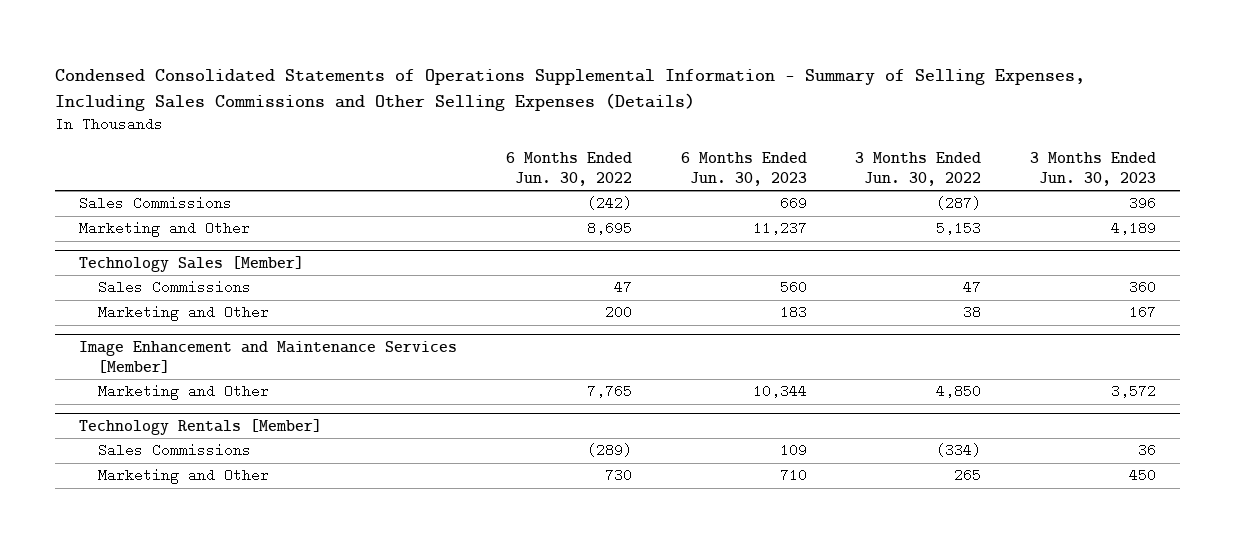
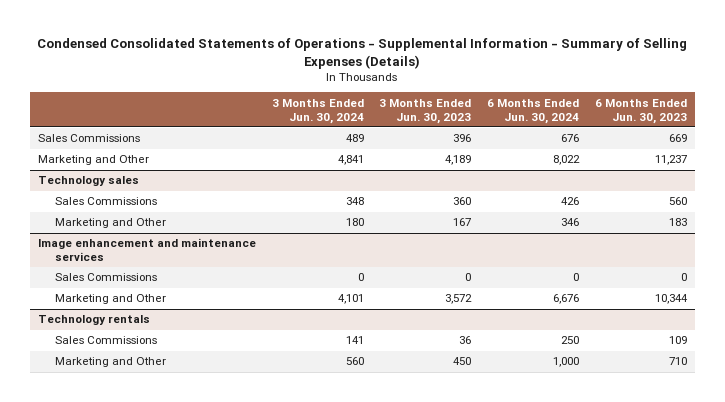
- Condensed Consolidated Statements of Operations Supplemental Information - Summary of Selling Expenses, Including Sales Commissions and Other Selling Expenses (Details)
+ Condensed Consolidated Statements of Operations - Supplemental Information - Summary of Selling Expenses (Details)
- | 6 Months Ended Jun. 30, 2022 | 6 Months Ended Jun. 30, 2023 | 3 Months Ended Jun. 30, 2022 | 3 Months Ended Jun. 30, 2023
+ | 3 Months Ended Jun. 30, 2024 | 3 Months Ended Jun. 30, 2023 | 6 Months Ended Jun. 30, 2024 | 6 Months Ended Jun. 30, 2023
- Technology Sales [Member]
+ Technology sales
- Image Enhancement and Maintenance Services [Member]
+ Image enhancement and maintenance services
+ Sales Commissions | 0 | 0 | 0 | 0
- Technology Rentals [Member]
+ Technology rentals

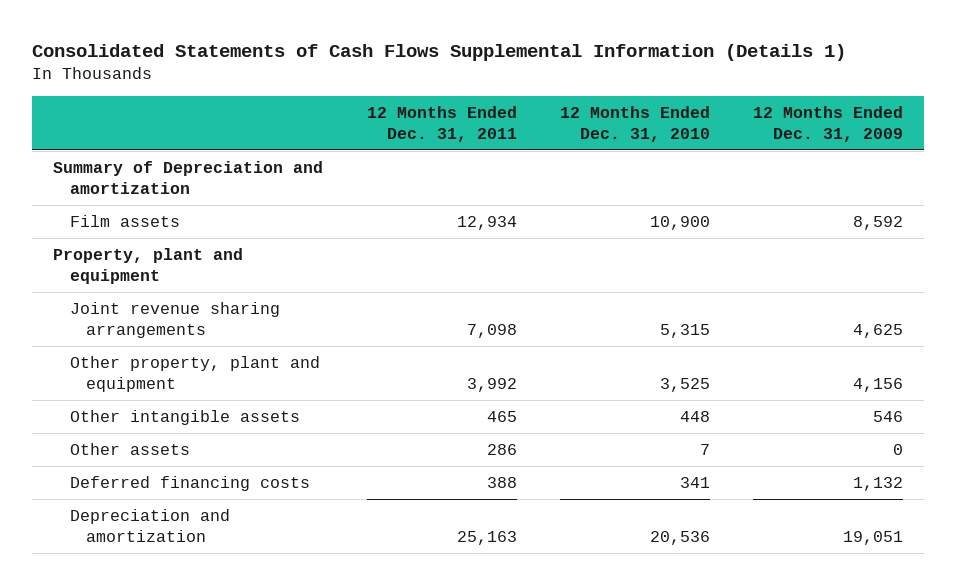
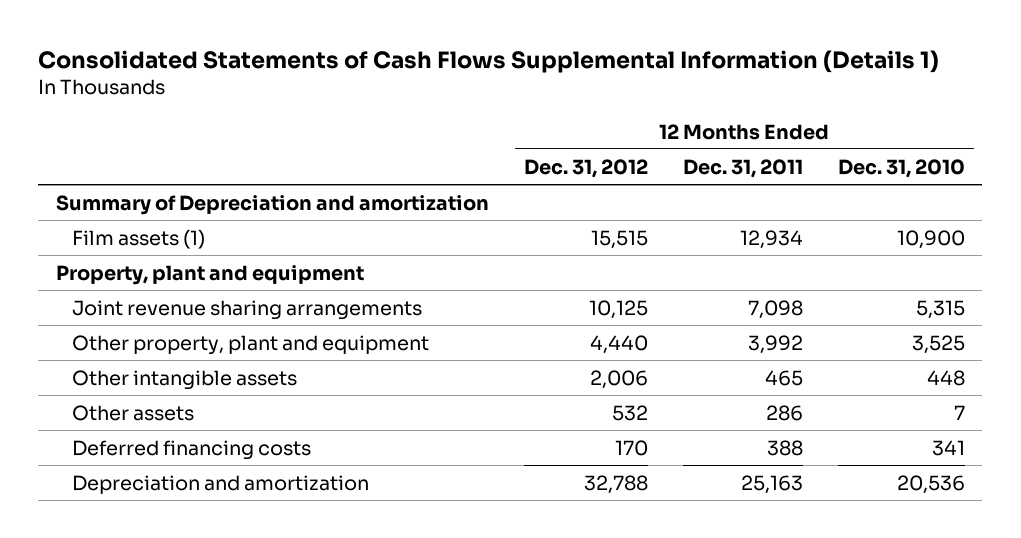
- | 12 Months Ended Dec. 31, 2011 | 12 Months Ended Dec. 31, 2010 | 12 Months Ended Dec. 31, 2009
+ | 12 Months Ended Dec. 31, 2012 | 12 Months Ended Dec. 31, 2011 | 12 Months Ended Dec. 31, 2010
- Film assets | 12,934 | 10,900 | 8,592
+ Film assets (1) | 15,515 | 12,934 | 10,900

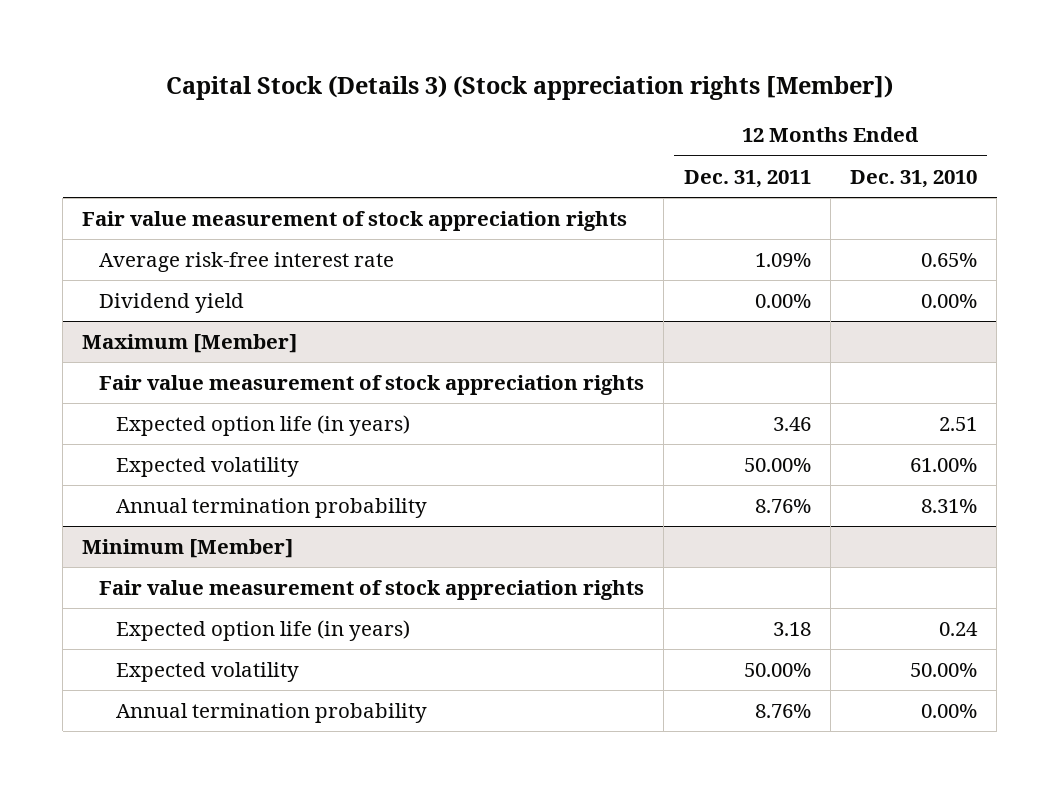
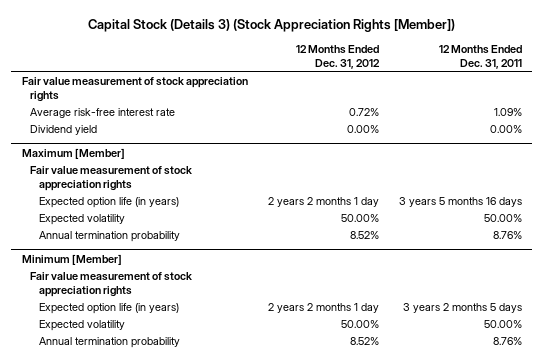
- Capital Stock (Details 3) (Stock appreciation rights [Member])
+ Capital Stock (Details 3) (Stock Appreciation Rights [Member])
- | 12 Months Ended Dec. 31, 2011 | 12 Months Ended Dec. 31, 2010
+ | 12 Months Ended Dec. 31, 2012 | 12 Months Ended Dec. 31, 2011
@ Maximum [Member]
- Expected option life (in years) | 3.46 | 2.51
+ Expected option life (in years) | 2 years 2 months 1 day | 3 years 5 months 16 days
@ Minimum [Member]
- Expected option life (in years) | 3.18 | 0.24
+ Expected option life (in years) | 2 years 2 months 1 day | 3 years 2 months 5 days

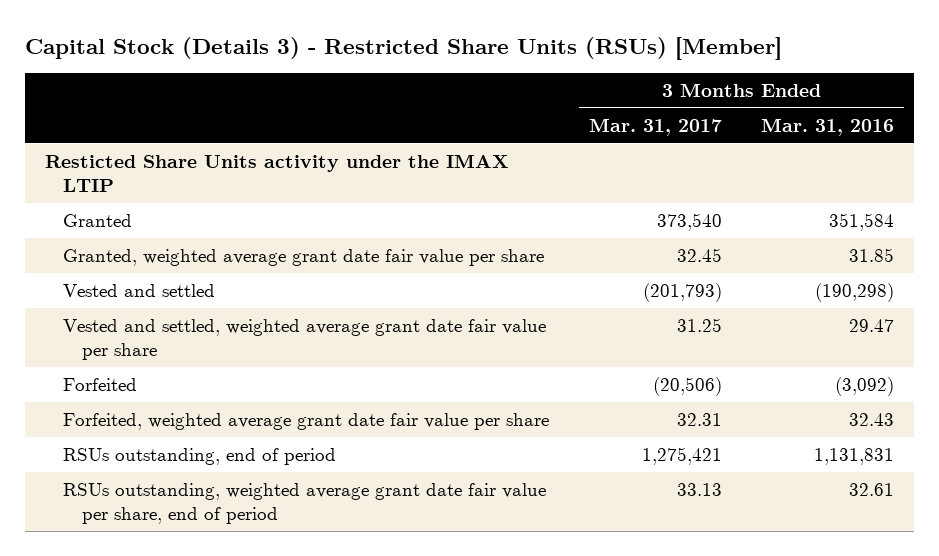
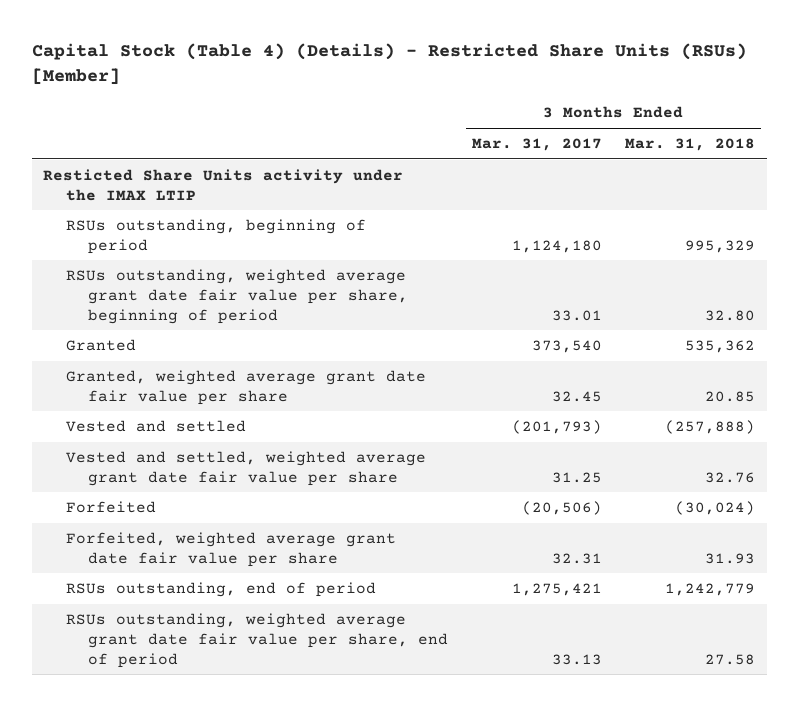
- Capital Stock (Details 3) - Restricted Share Units (RSUs) [Member]
+ Capital Stock (Table 4) (Details) - Restricted Share Units (RSUs) [Member]
- | 3 Months Ended Mar. 31, 2017 | 3 Months Ended Mar. 31, 2016
+ | 3 Months Ended Mar. 31, 2017 | 3 Months Ended Mar. 31, 2018
+ RSUs outstanding, beginning of period | 1,124,180 | 995,329
+ RSUs outstanding, weighted average grant date fair value per share, beginning of period | 33.01 | 32.80

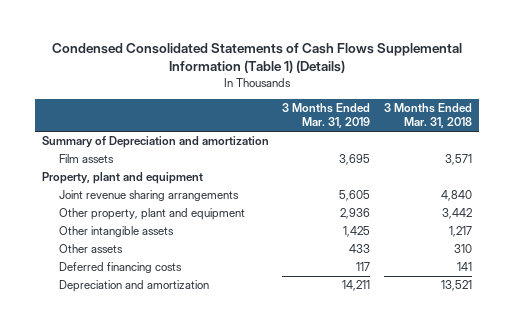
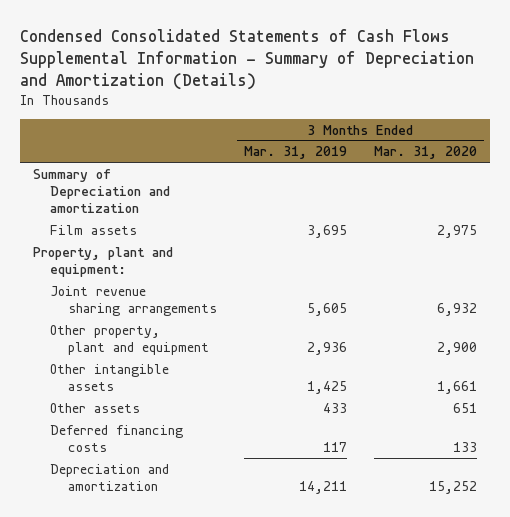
- Condensed Consolidated Statements of Cash Flows Supplemental Information (Table 1) (Details)
+ Condensed Consolidated Statements of Cash Flows Supplemental Information - Summary of Depreciation and Amortization (Details)
- | 3 Months Ended Mar. 31, 2019 | 3 Months Ended Mar. 31, 2018
+ | 3 Months Ended Mar. 31, 2019 | 3 Months Ended Mar. 31, 2020
- Property, plant and equipment
+ Property, plant and equipment:

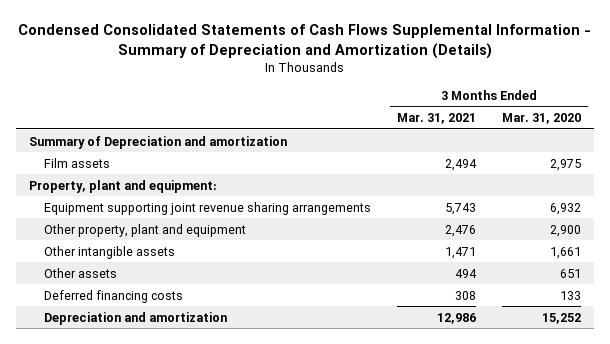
- | 3 Months Ended Mar. 31, 2019 | 3 Months Ended Mar. 31, 2020
+ | 3 Months Ended Mar. 31, 2021 | 3 Months Ended Mar. 31, 2020
- Joint revenue sharing arrangements | 5,605 | 6,932
+ Equipment supporting joint revenue sharing arrangements | 5,743 | 6,932

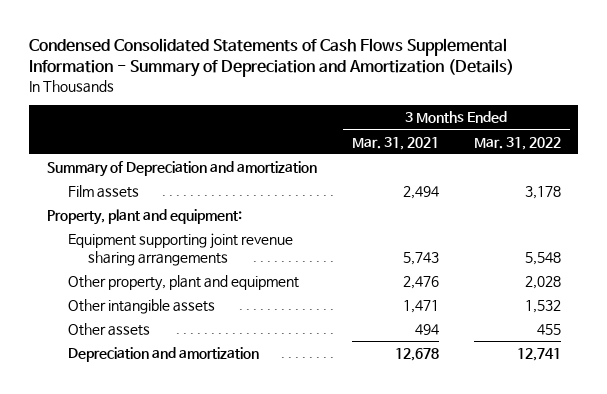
- | 3 Months Ended Mar. 31, 2021 | 3 Months Ended Mar. 31, 2020
+ | 3 Months Ended Mar. 31, 2021 | 3 Months Ended Mar. 31, 2022
- Deferred financing costs | 308 | 133
- Depreciation and amortization | 12,986 | 15,252
+ Depreciation and amortization | 12,678 | 12,741

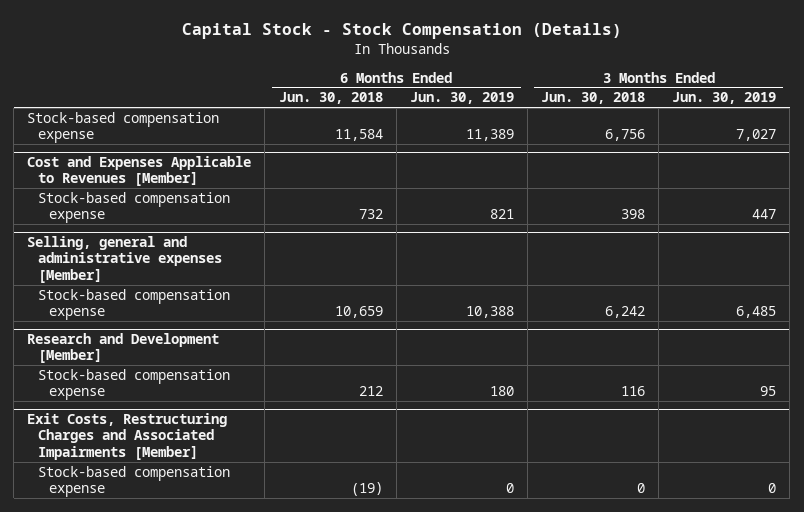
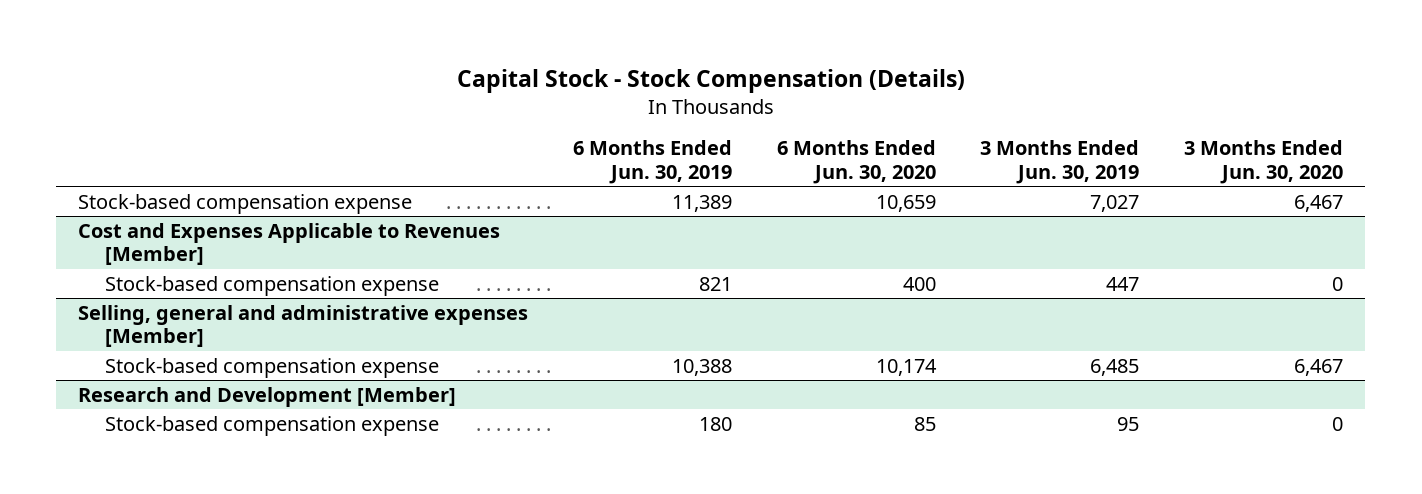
- | 6 Months Ended Jun. 30, 2018 | 6 Months Ended Jun. 30, 2019 | 3 Months Ended Jun. 30, 2018 | 3 Months Ended Jun. 30, 2019
+ | 6 Months Ended Jun. 30, 2019 | 6 Months Ended Jun. 30, 2020 | 3 Months Ended Jun. 30, 2019 | 3 Months Ended Jun. 30, 2020
- Exit Costs, Restructuring Charges and Associated Impairments [Member]
- Stock-based compensation expense | (19) | 0 | 0 | 0

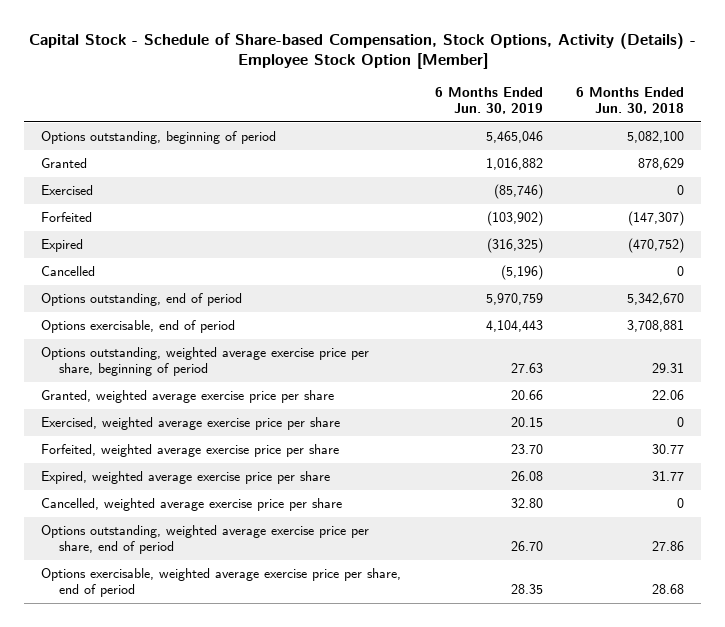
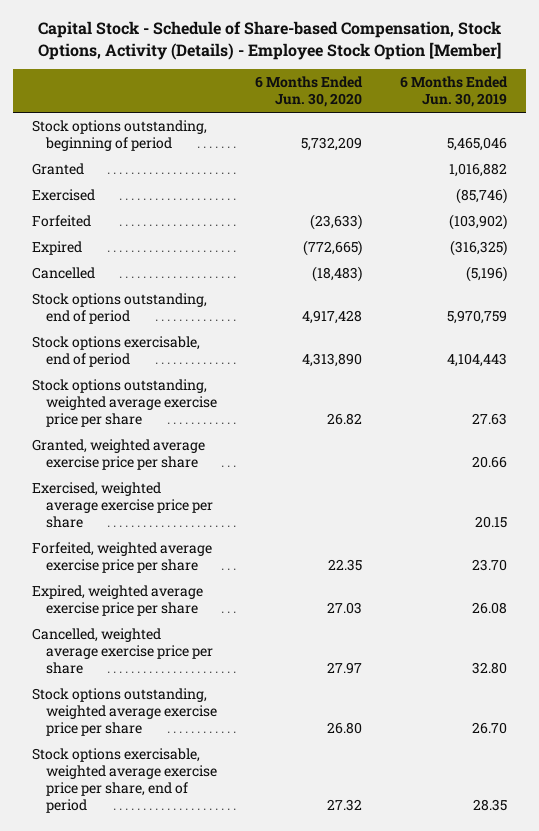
- | 6 Months Ended Jun. 30, 2019 | 6 Months Ended Jun. 30, 2018
+ | 6 Months Ended Jun. 30, 2020 | 6 Months Ended Jun. 30, 2019
- Options outstanding, beginning of period | 5,465,046 | 5,082,100
+ Stock options outstanding, beginning of period | 5,732,209 | 5,465,046
- Options outstanding, end of period | 5,970,759 | 5,342,670
- Options exercisable, end of period | 4,104,443 | 3,708,881
- Options outstanding, weighted average exercise price per share, beginning of period | 27.63 | 29.31
+ Stock options outstanding, end of period | 4,917,428 | 5,970,759
+ Stock options exercisable, end of period | 4,313,890 | 4,104,443
+ Stock options outstanding, weighted average exercise price per share | 26.82 | 27.63
- Options outstanding, weighted average exercise price per share, end of period | 26.70 | 27.86
- Options exercisable, weighted average exercise price per share, end of period | 28.35 | 28.68
+ Stock options outstanding, weighted average exercise price per share | 26.80 | 26.70
+ Stock options exercisable, weighted average exercise price per share, end of period | 27.32 | 28.35

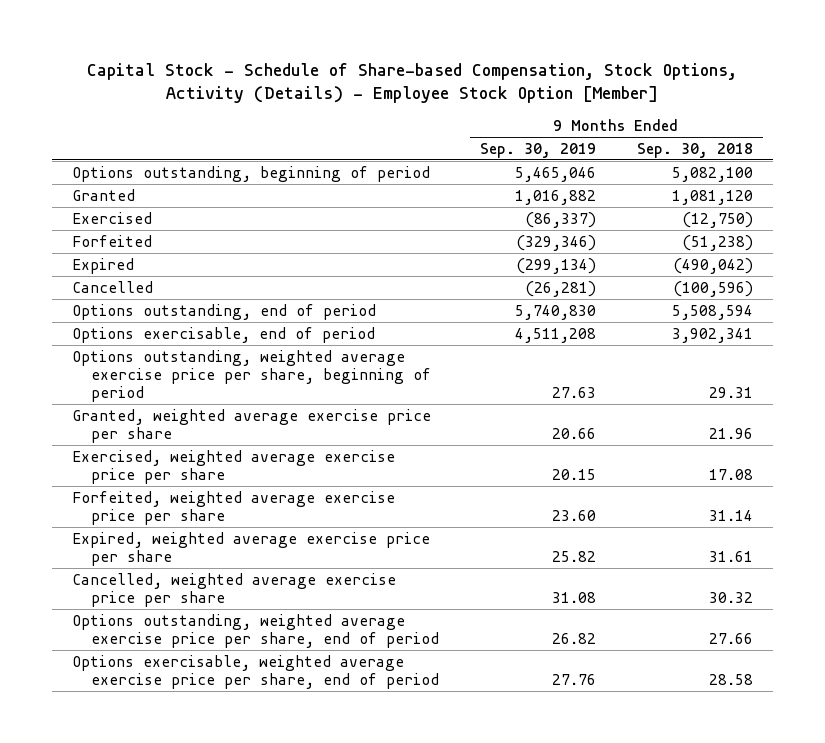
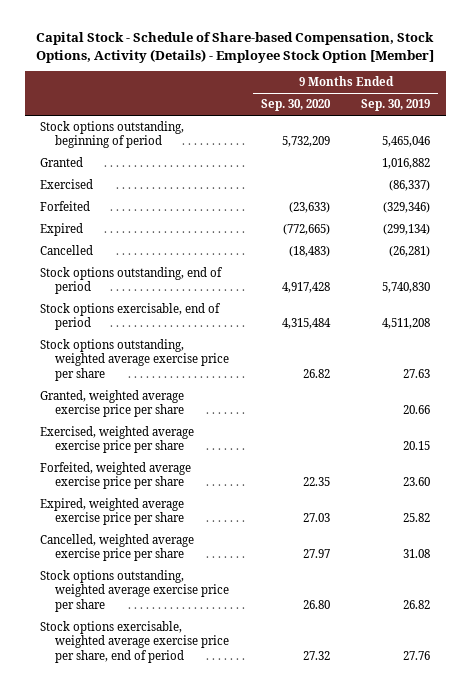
- | 9 Months Ended Sep. 30, 2019 | 9 Months Ended Sep. 30, 2018
+ | 9 Months Ended Sep. 30, 2020 | 9 Months Ended Sep. 30, 2019
- Options outstanding, beginning of period | 5,465,046 | 5,082,100
+ Stock options outstanding, beginning of period | 5,732,209 | 5,465,046
- Options outstanding, end of period | 5,740,830 | 5,508,594
- Options exercisable, end of period | 4,511,208 | 3,902,341
- Options outstanding, weighted average exercise price per share, beginning of period | 27.63 | 29.31
+ Stock options outstanding, end of period | 4,917,428 | 5,740,830
+ Stock options exercisable, end of period | 4,315,484 | 4,511,208
+ Stock options outstanding, weighted average exercise price per share | 26.82 | 27.63
- Options outstanding, weighted average exercise price per share, end of period | 26.82 | 27.66
- Options exercisable, weighted average exercise price per share, end of period | 27.76 | 28.58
+ Stock options outstanding, weighted average exercise price per share | 26.80 | 26.82
+ Stock options exercisable, weighted average exercise price per share, end of period | 27.32 | 27.76

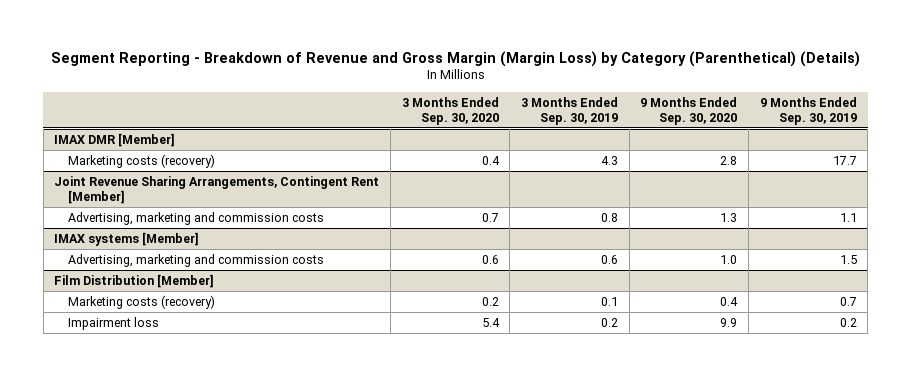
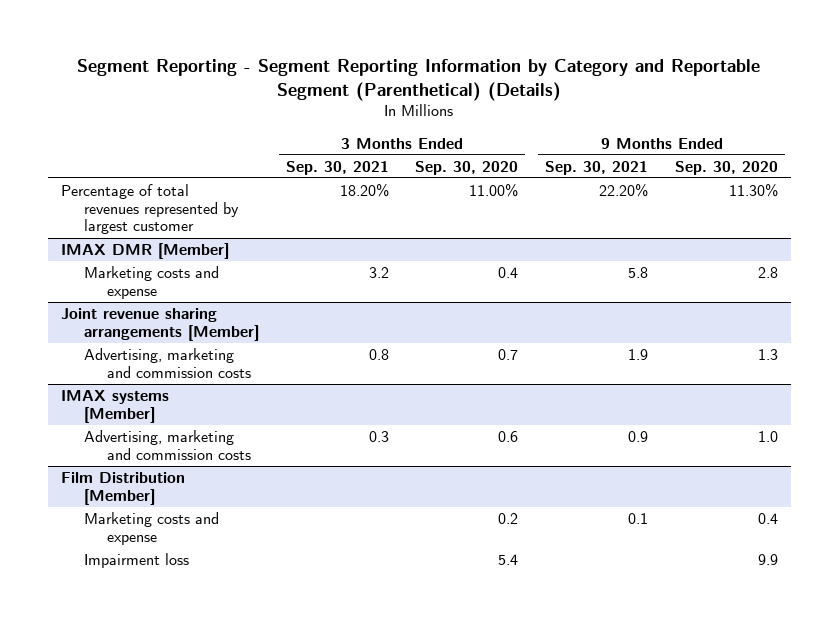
- Segment Reporting - Breakdown of Revenue and Gross Margin (Margin Loss) by Category (Parenthetical) (Details)
+ Segment Reporting - Segment Reporting Information by Category and Reportable Segment (Parenthetical) (Details)
- | 3 Months Ended Sep. 30, 2020 | 3 Months Ended Sep. 30, 2019 | 9 Months Ended Sep. 30, 2020 | 9 Months Ended Sep. 30, 2019
+ | 3 Months Ended Sep. 30, 2021 | 3 Months Ended Sep. 30, 2020 | 9 Months Ended Sep. 30, 2021 | 9 Months Ended Sep. 30, 2020
+ Percentage of total revenues represented by largest customer | 18.20% | 11.00% | 22.20% | 11.30%
@ IMAX DMR [Member]
- Marketing costs (recovery) | 0.4 | 4.3 | 2.8 | 17.7
- Joint Revenue Sharing Arrangements, Contingent Rent [Member]
@ IMAX DMR [Member]
+ Marketing costs and expense | 3.2 | 0.4 | 5.8 | 2.8
+ Joint revenue sharing arrangements [Member]
@ Film Distribution [Member]
- Marketing costs (recovery) | 0.2 | 0.1 | 0.4 | 0.7
+ Marketing costs and expense | | 0.2 | 0.1 | 0.4

